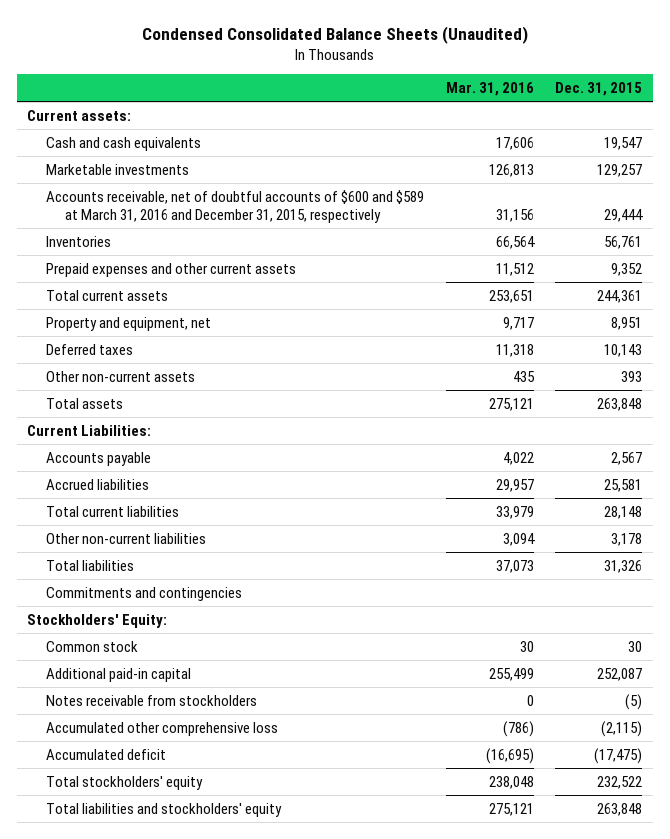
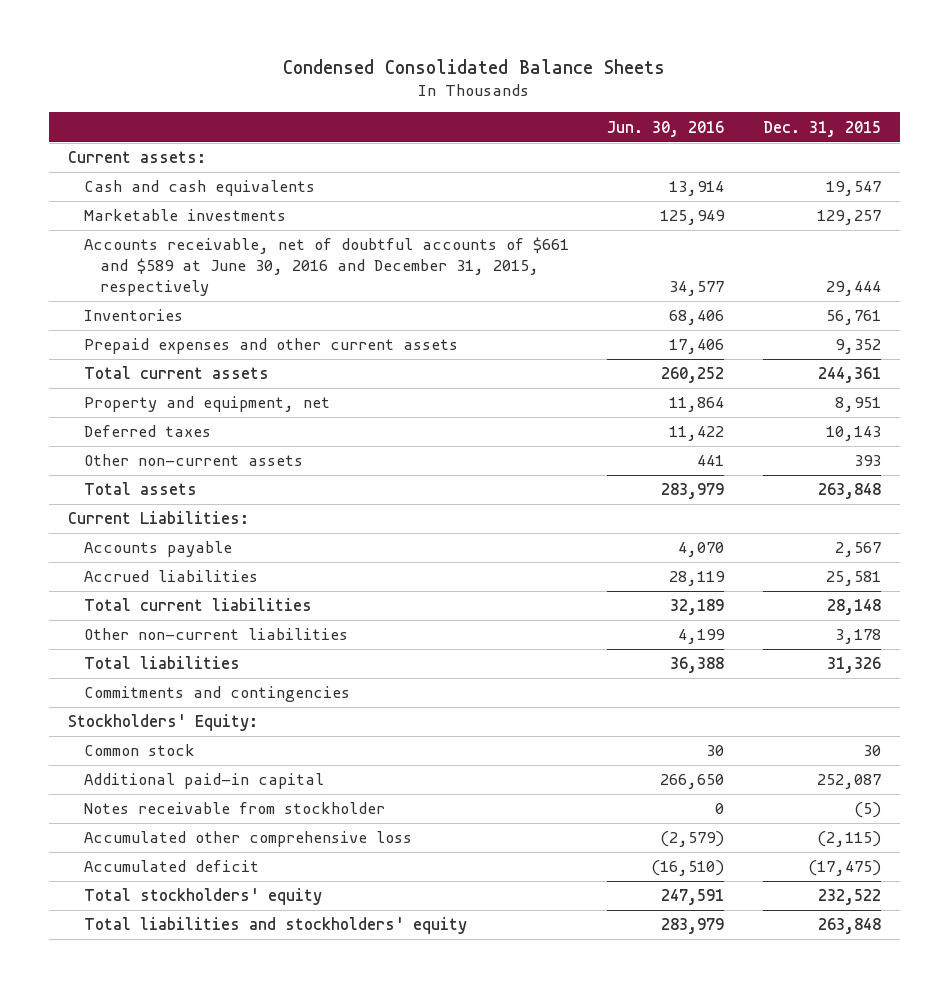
- Condensed Consolidated Balance Sheets (Unaudited)
+ Condensed Consolidated Balance Sheets
- | Mar. 31, 2016 | Dec. 31, 2015
+ | Jun. 30, 2016 | Dec. 31, 2015
- Accounts receivable, net of doubtful accounts of $600 and $589 at March 31, 2016 and December 31, 2015, respectively | 31,156 | 29,444
+ Accounts receivable, net of doubtful accounts of $661 and $589 at June 30, 2016 and December 31, 2015, respectively | 34,577 | 29,444
- Notes receivable from stockholders | 0 | (5)
+ Notes receivable from stockholder | 0 | (5)

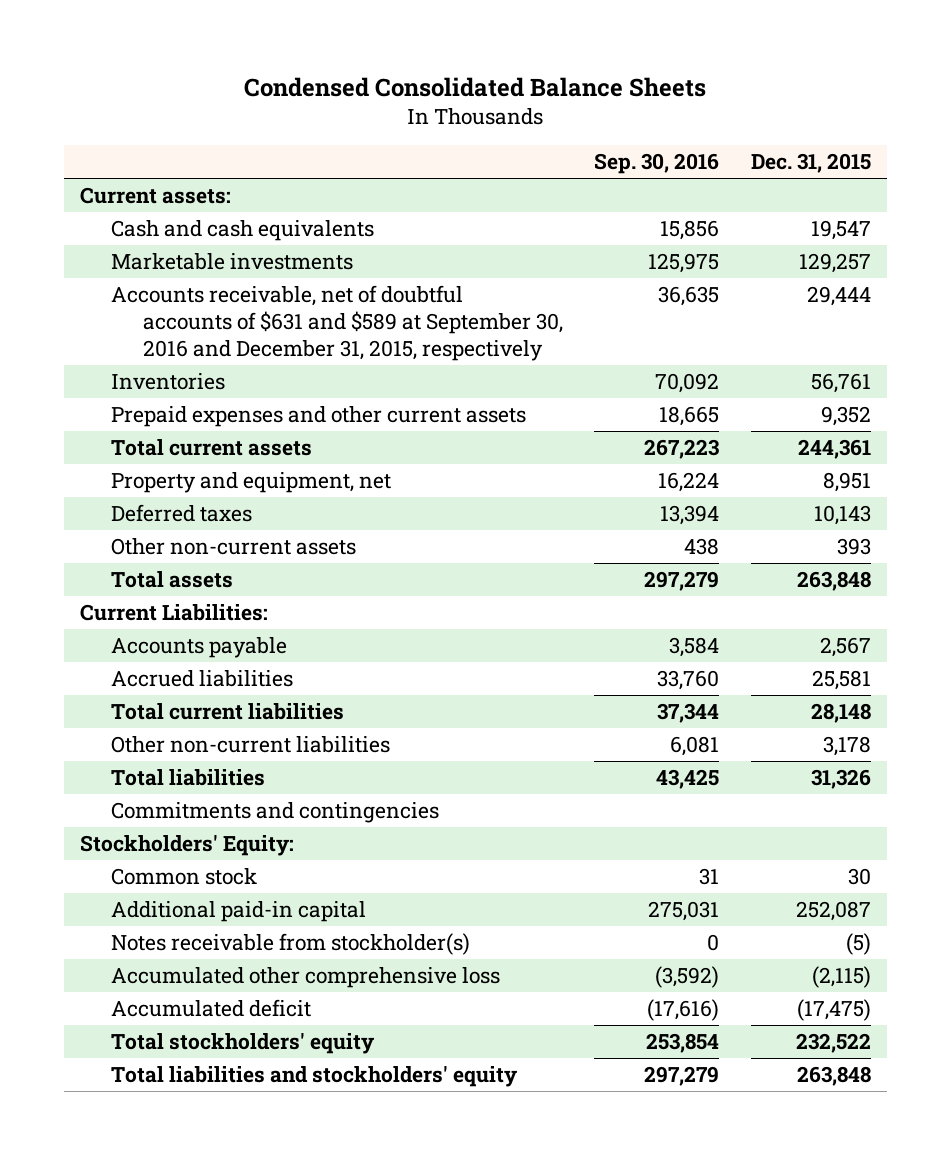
- | Jun. 30, 2016 | Dec. 31, 2015
+ | Sep. 30, 2016 | Dec. 31, 2015
- Accounts receivable, net of doubtful accounts of $661 and $589 at June 30, 2016 and December 31, 2015, respectively | 34,577 | 29,444
+ Accounts receivable, net of doubtful accounts of $631 and $589 at September 30, 2016 and December 31, 2015, respectively | 36,635 | 29,444
- Notes receivable from stockholder | 0 | (5)
+ Notes receivable from stockholder(s) | 0 | (5)

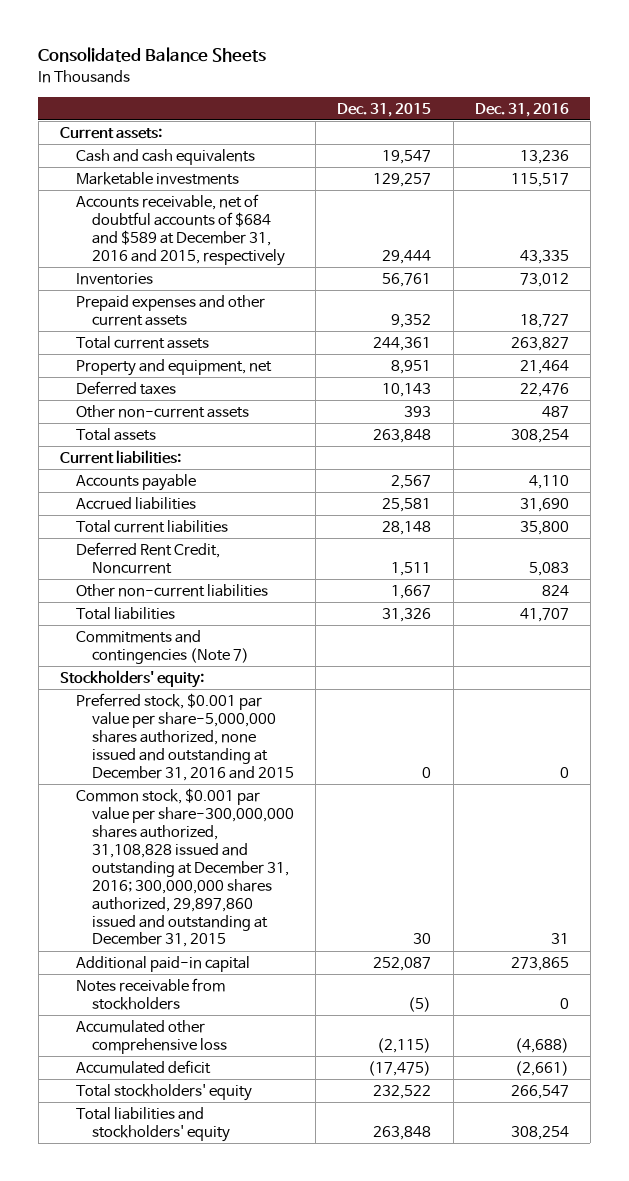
- Condensed Consolidated Balance Sheets
+ Consolidated Balance Sheets
- | Sep. 30, 2016 | Dec. 31, 2015
+ | Dec. 31, 2015 | Dec. 31, 2016
- Accounts receivable, net of doubtful accounts of $631 and $589 at September 30, 2016 and December 31, 2015, respectively | 36,635 | 29,444
+ Accounts receivable, net of doubtful accounts of $684 and $589 at December 31, 2016 and 2015, respectively | 29,444 | 43,335
- Current Liabilities:
+ Current liabilities:
- Other non-current liabilities | 6,081 | 3,178
+ Deferred Rent Credit, Noncurrent | 1,511 | 5,083
+ Other non-current liabilities | 1,667 | 824
- Commitments and contingencies
- Stockholders' Equity:
- Common stock | 31 | 30
+ Commitments and contingencies (Note 7)
+ Stockholders' equity:
+ Preferred stock, $0.001 par value per share-5,000,000 shares authorized, none issued and outstanding at December 31, 2016 and 2015 | 0 | 0
+ Common stock, $0.001 par value per share-300,000,000 shares authorized, 31,108,828 issued and outstanding at December 31, 2016; 300,000,000 shares authorized, 29,897,860 issued and outstanding at December 31, 2015 | 30 | 31
- Notes receivable from stockholder(s) | 0 | (5)
+ Notes receivable from stockholders | (5) | 0

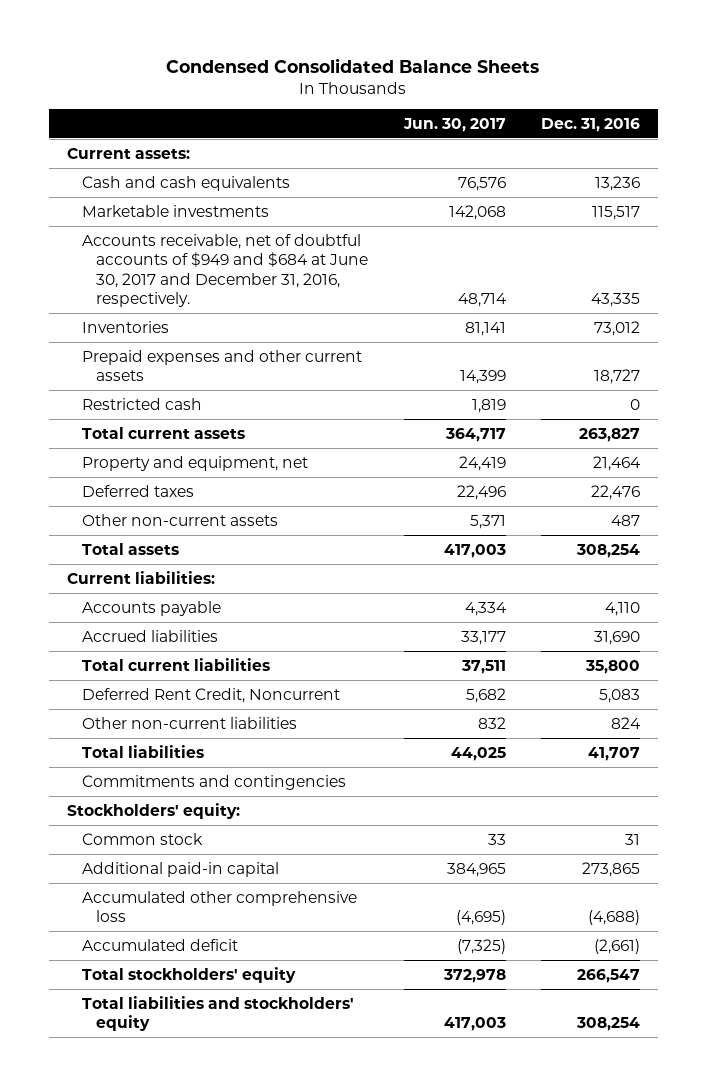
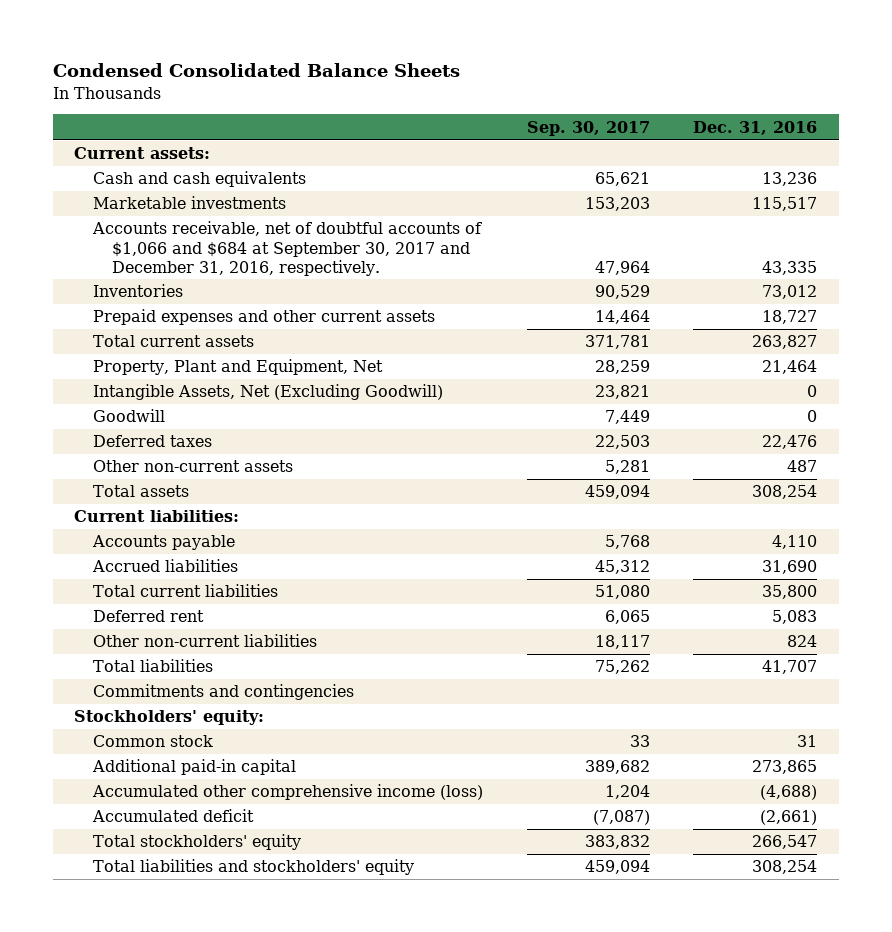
- | Jun. 30, 2017 | Dec. 31, 2016
+ | Sep. 30, 2017 | Dec. 31, 2016
- Accounts receivable, net of doubtful accounts of $949 and $684 at June 30, 2017 and December 31, 2016, respectively. | 48,714 | 43,335
+ Accounts receivable, net of doubtful accounts of $1,066 and $684 at September 30, 2017 and December 31, 2016, respectively. | 47,964 | 43,335
- Restricted cash | 1,819 | 0
- Property and equipment, net | 24,419 | 21,464
+ Property, Plant and Equipment, Net | 28,259 | 21,464
+ Intangible Assets, Net (Excluding Goodwill) | 23,821 | 0
+ Goodwill | 7,449 | 0
- Deferred Rent Credit, Noncurrent | 5,682 | 5,083
+ Deferred rent | 6,065 | 5,083
- Accumulated other comprehensive loss | (4,695) | (4,688)
+ Accumulated other comprehensive income (loss) | 1,204 | (4,688)

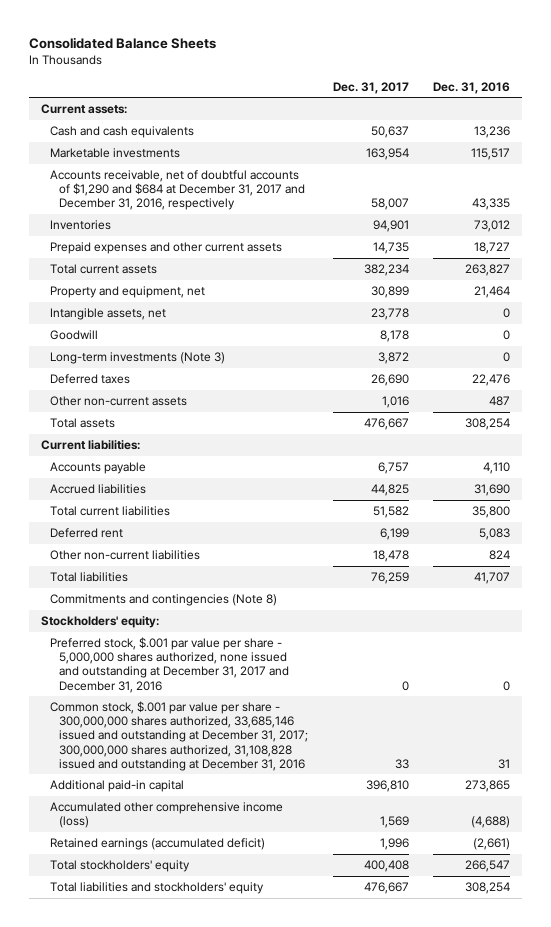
- Condensed Consolidated Balance Sheets
+ Consolidated Balance Sheets
- | Sep. 30, 2017 | Dec. 31, 2016
+ | Dec. 31, 2017 | Dec. 31, 2016
- Accounts receivable, net of doubtful accounts of $1,066 and $684 at September 30, 2017 and December 31, 2016, respectively. | 47,964 | 43,335
+ Accounts receivable, net of doubtful accounts of $1,290 and $684 at December 31, 2017 and December 31, 2016, respectively | 58,007 | 43,335
- Property, Plant and Equipment, Net | 28,259 | 21,464
- Intangible Assets, Net (Excluding Goodwill) | 23,821 | 0
+ Property and equipment, net | 30,899 | 21,464
+ Intangible assets, net | 23,778 | 0
+ Long-term investments (Note 3) | 3,872 | 0
- Commitments and contingencies
+ Commitments and contingencies (Note 8)
- Common stock | 33 | 31
+ Preferred stock, $.001 par value per share - 5,000,000 shares authorized, none issued and outstanding at December 31, 2017 and December 31, 2016 | 0 | 0
+ Common stock, $.001 par value per share - 300,000,000 shares authorized, 33,685,146 issued and outstanding at December 31, 2017; 300,000,000 shares authorized, 31,108,828 issued and outstanding at December 31, 2016 | 33 | 31
- Accumulated deficit | (7,087) | (2,661)
+ Retained earnings (accumulated deficit) | 1,996 | (2,661)

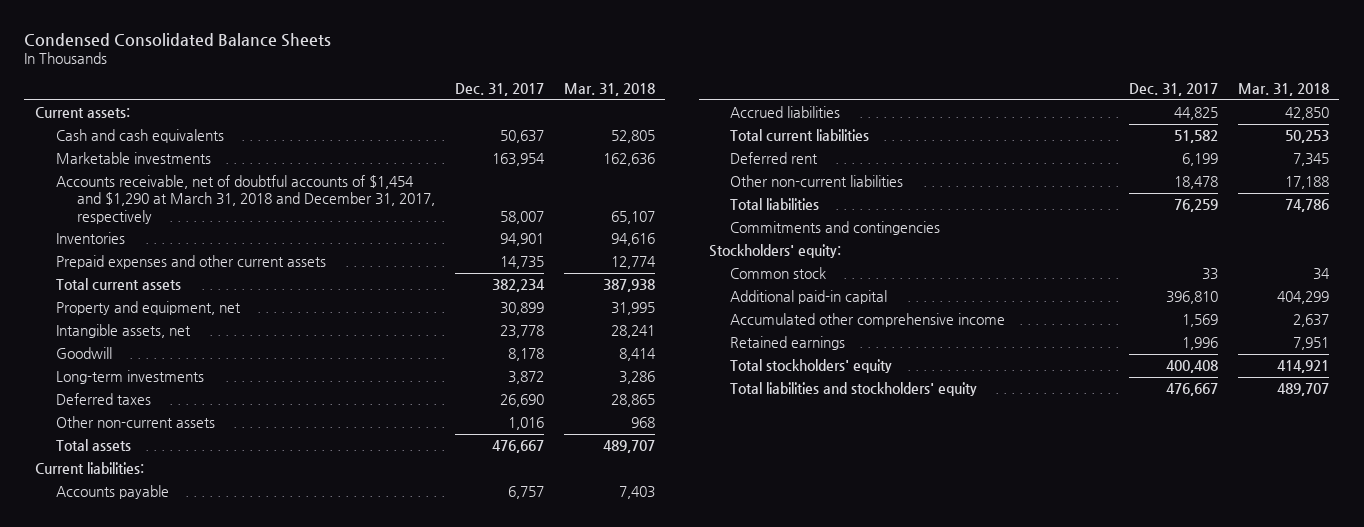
- Consolidated Balance Sheets
+ Condensed Consolidated Balance Sheets
- | Dec. 31, 2017 | Dec. 31, 2016
+ | Dec. 31, 2017 | Mar. 31, 2018
- Accounts receivable, net of doubtful accounts of $1,290 and $684 at December 31, 2017 and December 31, 2016, respectively | 58,007 | 43,335
+ Accounts receivable, net of doubtful accounts of $1,454 and $1,290 at March 31, 2018 and December 31, 2017, respectively | 58,007 | 65,107
- Long-term investments (Note 3) | 3,872 | 0
+ Long-term investments | 3,872 | 3,286
- Commitments and contingencies (Note 8)
+ Commitments and contingencies
- Preferred stock, $.001 par value per share - 5,000,000 shares authorized, none issued and outstanding at December 31, 2017 and December 31, 2016 | 0 | 0
- Common stock, $.001 par value per share - 300,000,000 shares authorized, 33,685,146 issued and outstanding at December 31, 2017; 300,000,000 shares authorized, 31,108,828 issued and outstanding at December 31, 2016 | 33 | 31
+ Common stock | 33 | 34
- Accumulated other comprehensive income (loss) | 1,569 | (4,688)
- Retained earnings (accumulated deficit) | 1,996 | (2,661)
+ Accumulated other comprehensive income | 1,569 | 2,637
+ Retained earnings | 1,996 | 7,951

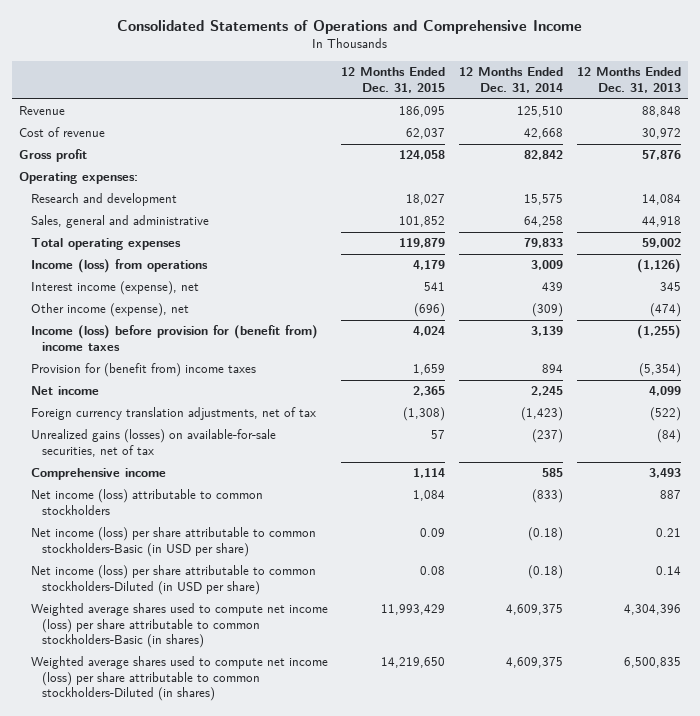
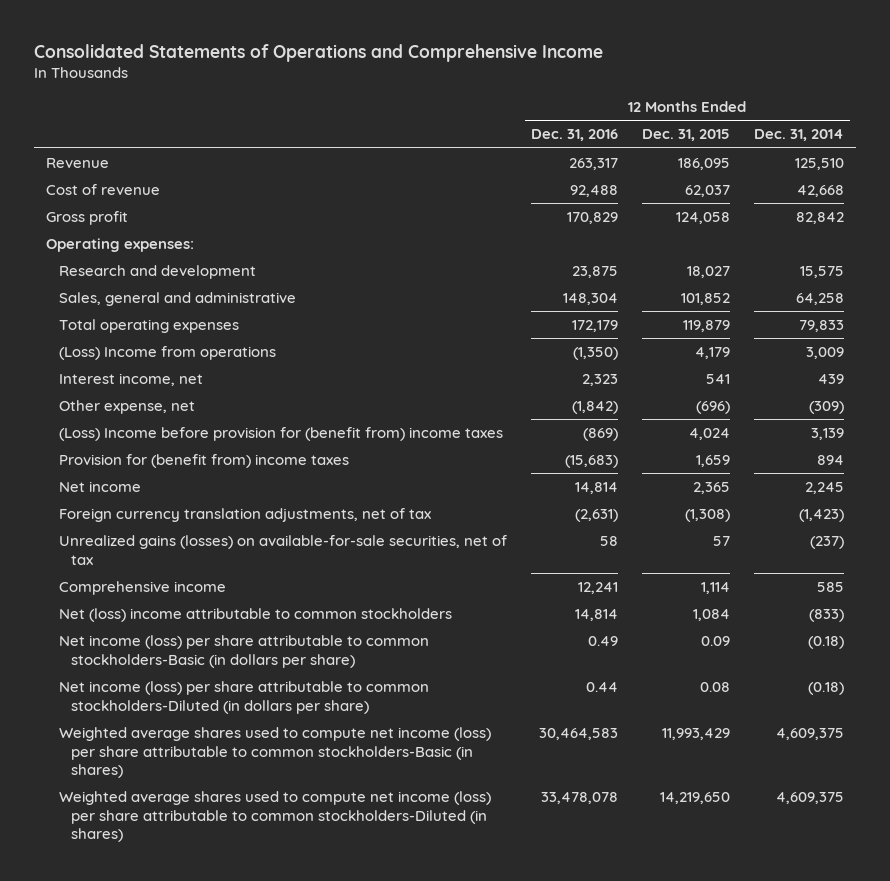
- | 12 Months Ended Dec. 31, 2015 | 12 Months Ended Dec. 31, 2014 | 12 Months Ended Dec. 31, 2013
+ | 12 Months Ended Dec. 31, 2016 | 12 Months Ended Dec. 31, 2015 | 12 Months Ended Dec. 31, 2014
- Income (loss) from operations | 4,179 | 3,009 | (1,126)
- Interest income (expense), net | 541 | 439 | 345
- Other income (expense), net | (696) | (309) | (474)
- Income (loss) before provision for (benefit from) income taxes | 4,024 | 3,139 | (1,255)
+ (Loss) Income from operations | (1,350) | 4,179 | 3,009
+ Interest income, net | 2,323 | 541 | 439
+ Other expense, net | (1,842) | (696) | (309)
+ (Loss) Income before provision for (benefit from) income taxes | (869) | 4,024 | 3,139
- Net income (loss) attributable to common stockholders | 1,084 | (833) | 887
- Net income (loss) per share attributable to common stockholders-Basic (in USD per share) | 0.09 | (0.18) | 0.21
- Net income (loss) per share attributable to common stockholders-Diluted (in USD per share) | 0.08 | (0.18) | 0.14
+ Net (loss) income attributable to common stockholders | 14,814 | 1,084 | (833)
+ Net income (loss) per share attributable to common stockholders-Basic (in dollars per share) | 0.49 | 0.09 | (0.18)
+ Net income (loss) per share attributable to common stockholders-Diluted (in dollars per share) | 0.44 | 0.08 | (0.18)

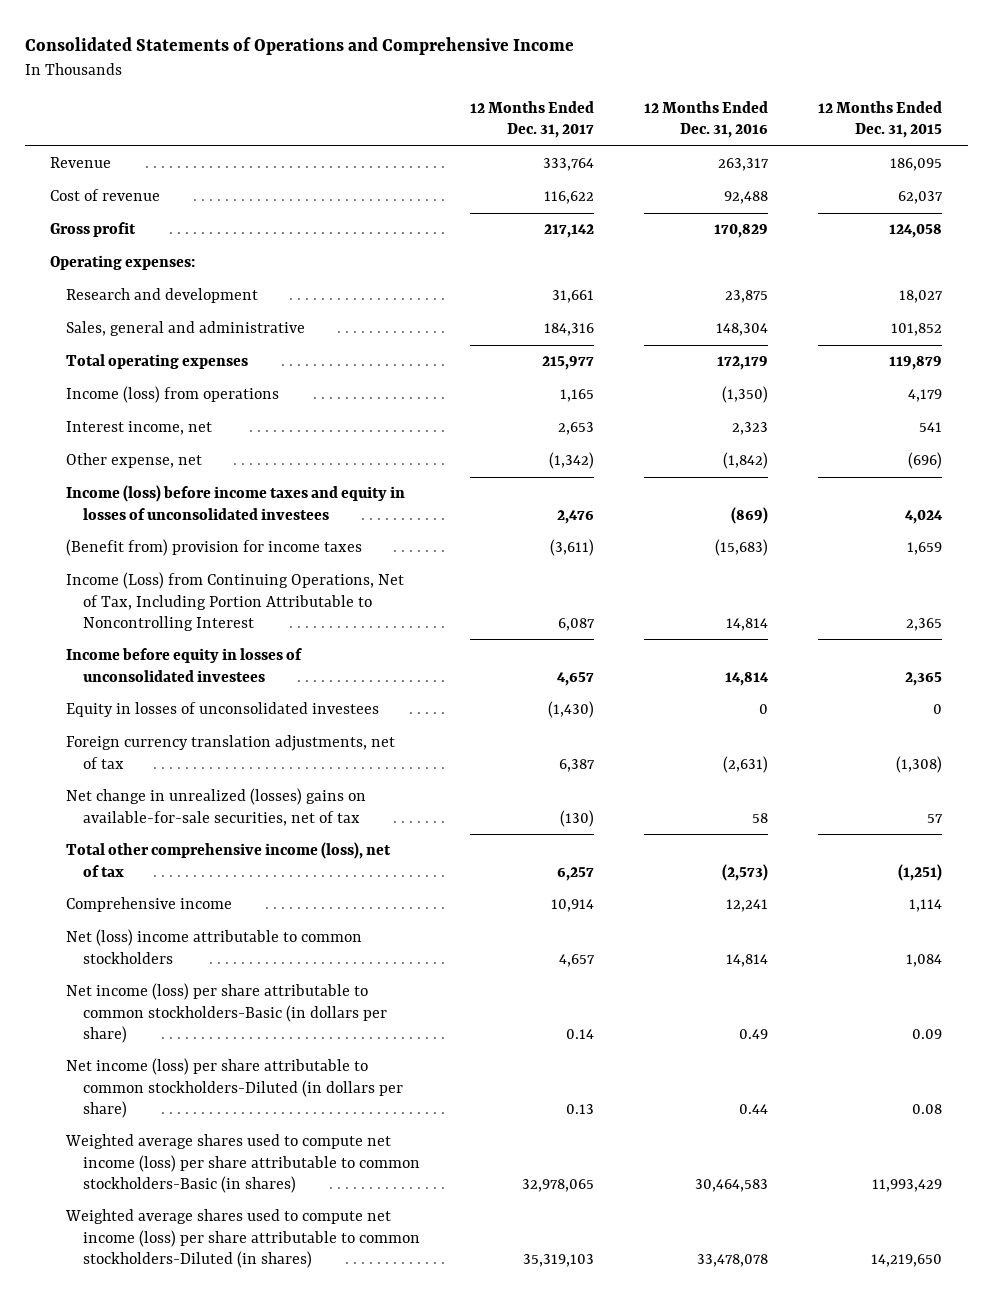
- | 12 Months Ended Dec. 31, 2016 | 12 Months Ended Dec. 31, 2015 | 12 Months Ended Dec. 31, 2014
+ | 12 Months Ended Dec. 31, 2017 | 12 Months Ended Dec. 31, 2016 | 12 Months Ended Dec. 31, 2015
- (Loss) Income from operations | (1,350) | 4,179 | 3,009
+ Income (loss) from operations | 1,165 | (1,350) | 4,179
- (Loss) Income before provision for (benefit from) income taxes | (869) | 4,024 | 3,139
- Provision for (benefit from) income taxes | (15,683) | 1,659 | 894
- Net income | 14,814 | 2,365 | 2,245
+ Income (loss) before income taxes and equity in losses of unconsolidated investees | 2,476 | (869) | 4,024
+ (Benefit from) provision for income taxes | (3,611) | (15,683) | 1,659
+ Income (Loss) from Continuing Operations, Net of Tax, Including Portion Attributable to Noncontrolling Interest | 6,087 | 14,814 | 2,365
+ Income before equity in losses of unconsolidated investees | 4,657 | 14,814 | 2,365
+ Equity in losses of unconsolidated investees | (1,430) | 0 | 0
- Unrealized gains (losses) on available-for-sale securities, net of tax | 58 | 57 | (237)
+ Net change in unrealized (losses) gains on available-for-sale securities, net of tax | (130) | 58 | 57
+ Total other comprehensive income (loss), net of tax | 6,257 | (2,573) | (1,251)

